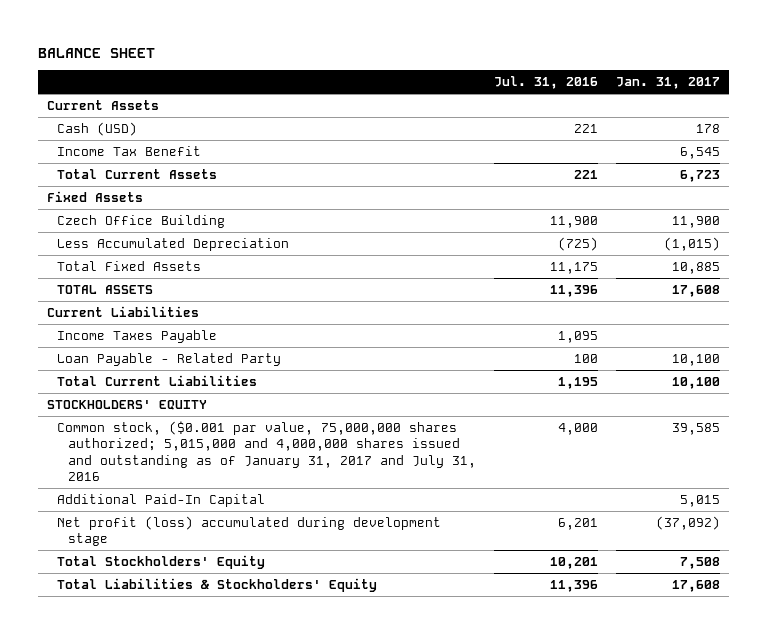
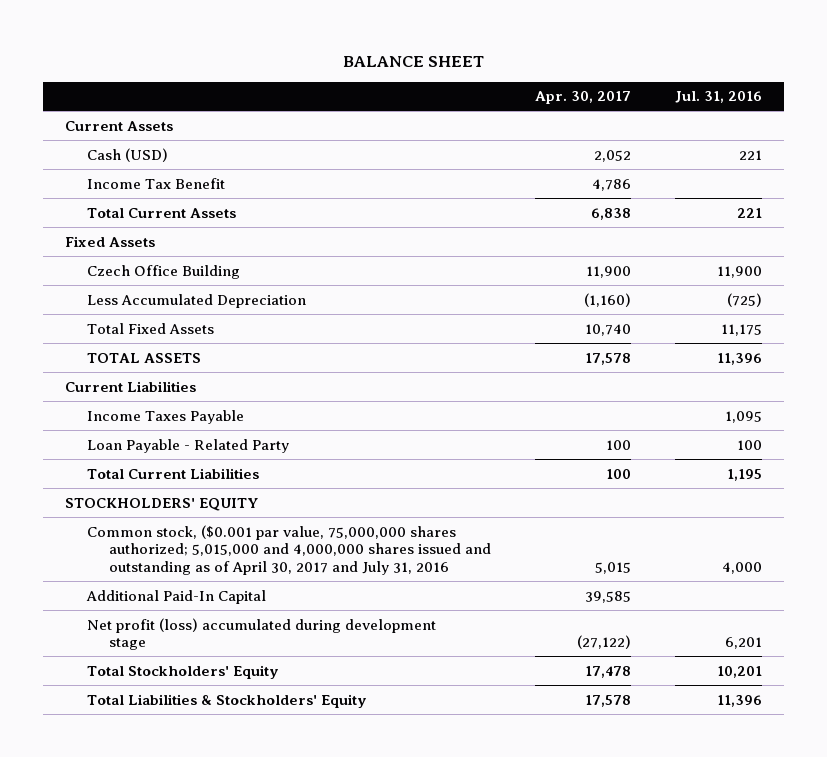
- | Jul. 31, 2016 | Jan. 31, 2017
+ | Apr. 30, 2017 | Jul. 31, 2016
- Common stock, ($0.001 par value, 75,000,000 shares authorized; 5,015,000 and 4,000,000 shares issued and outstanding as of January 31, 2017 and July 31, 2016 | 4,000 | 39,585
+ Common stock, ($0.001 par value, 75,000,000 shares authorized; 5,015,000 and 4,000,000 shares issued and outstanding as of April 30, 2017 and July 31, 2016 | 5,015 | 4,000

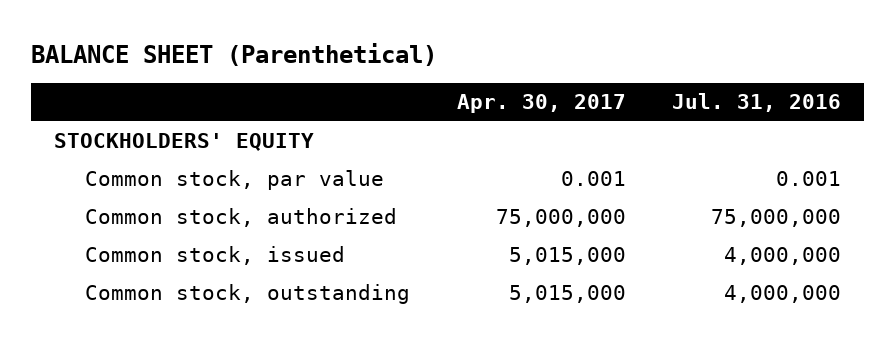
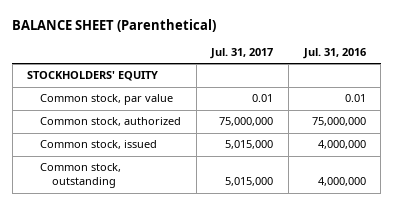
- | Apr. 30, 2017 | Jul. 31, 2016
+ | Jul. 31, 2017 | Jul. 31, 2016
- Common stock, par value | 0.001 | 0.001
+ Common stock, par value | 0.01 | 0.01

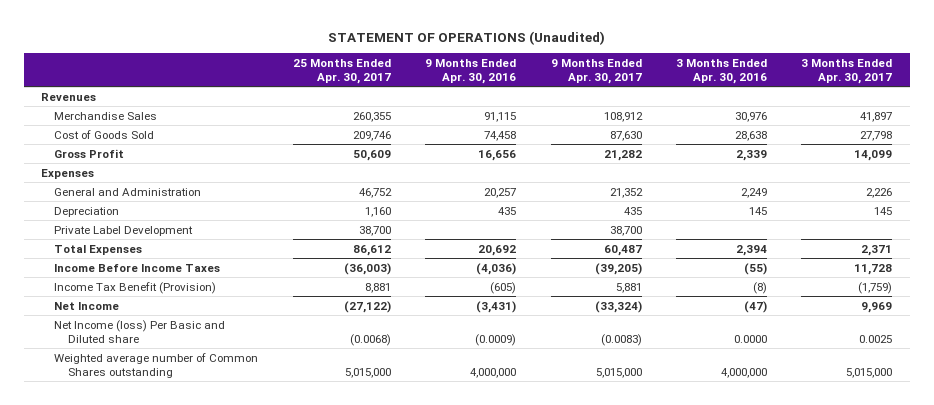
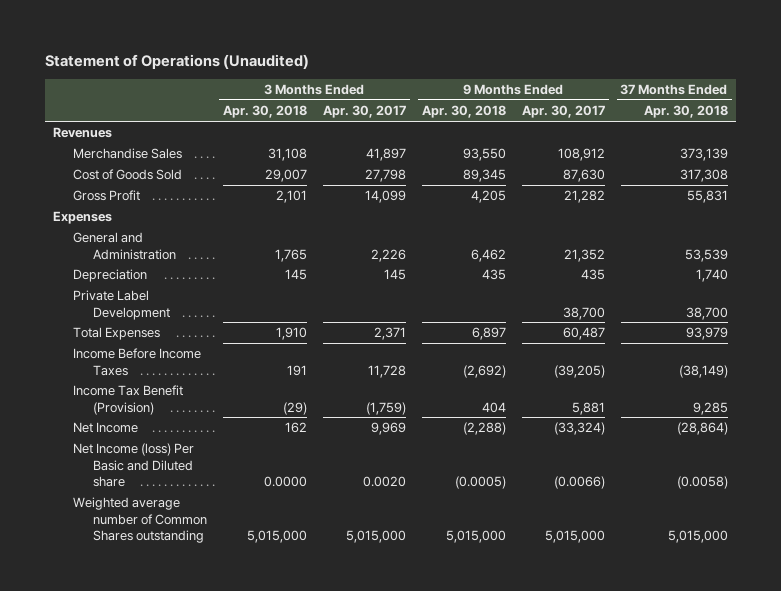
- STATEMENT OF OPERATIONS (Unaudited)
+ Statement of Operations (Unaudited)
- | 25 Months Ended Apr. 30, 2017 | 9 Months Ended Apr. 30, 2016 | 9 Months Ended Apr. 30, 2017 | 3 Months Ended Apr. 30, 2016 | 3 Months Ended Apr. 30, 2017
+ | 3 Months Ended Apr. 30, 2018 | 3 Months Ended Apr. 30, 2017 | 9 Months Ended Apr. 30, 2018 | 9 Months Ended Apr. 30, 2017 | 37 Months Ended Apr. 30, 2018
- Net Income (loss) Per Basic and Diluted share | (0.0068) | (0.0009) | (0.0083) | 0.0000 | 0.0025
+ Net Income (loss) Per Basic and Diluted share | 0.0000 | 0.0020 | (0.0005) | (0.0066) | (0.0058)

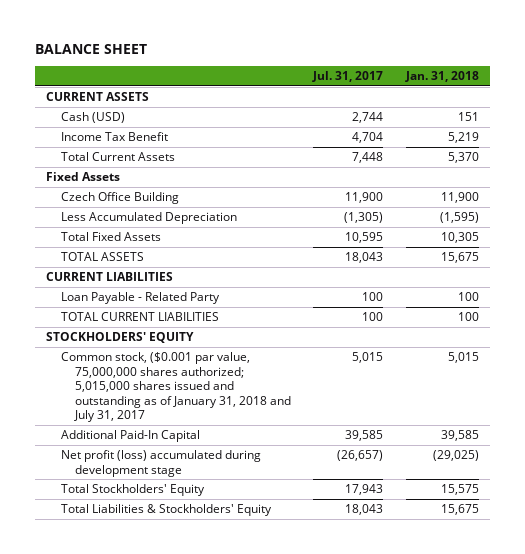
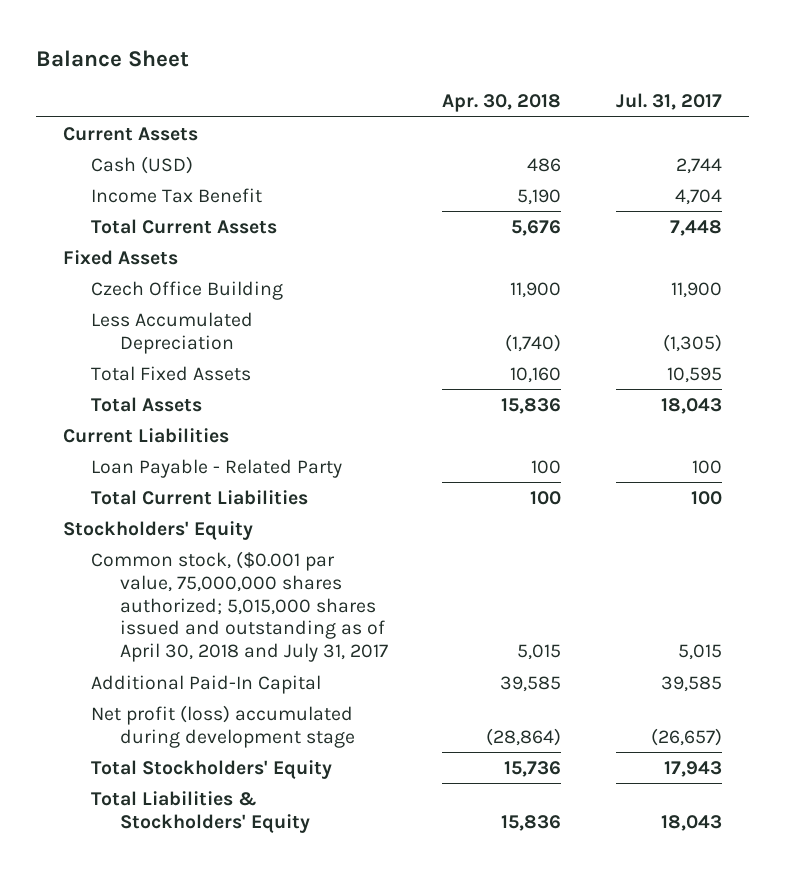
- BALANCE SHEET
+ Balance Sheet
- | Jul. 31, 2017 | Jan. 31, 2018
+ | Apr. 30, 2018 | Jul. 31, 2017
- CURRENT ASSETS
+ Current Assets
- TOTAL ASSETS | 18,043 | 15,675
- CURRENT LIABILITIES
+ Total Assets | 15,836 | 18,043
+ Current Liabilities
- TOTAL CURRENT LIABILITIES | 100 | 100
- STOCKHOLDERS' EQUITY
- Common stock, ($0.001 par value, 75,000,000 shares authorized; 5,015,000 shares issued and outstanding as of January 31, 2018 and July 31, 2017 | 5,015 | 5,015
+ Total Current Liabilities | 100 | 100
+ Stockholders' Equity
+ Common stock, ($0.001 par value, 75,000,000 shares authorized; 5,015,000 shares issued and outstanding as of April 30, 2018 and July 31, 2017 | 5,015 | 5,015

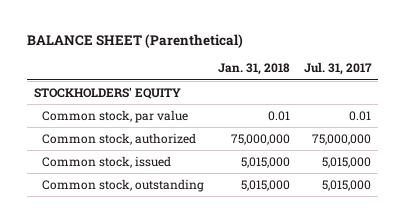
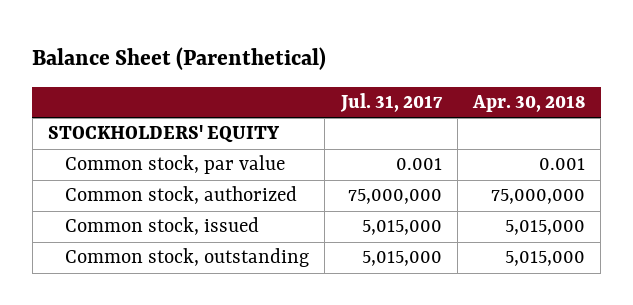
- BALANCE SHEET (Parenthetical)
+ Balance Sheet (Parenthetical)
- | Jan. 31, 2018 | Jul. 31, 2017
+ | Jul. 31, 2017 | Apr. 30, 2018
- Common stock, par value | 0.01 | 0.01
+ Common stock, par value | 0.001 | 0.001

